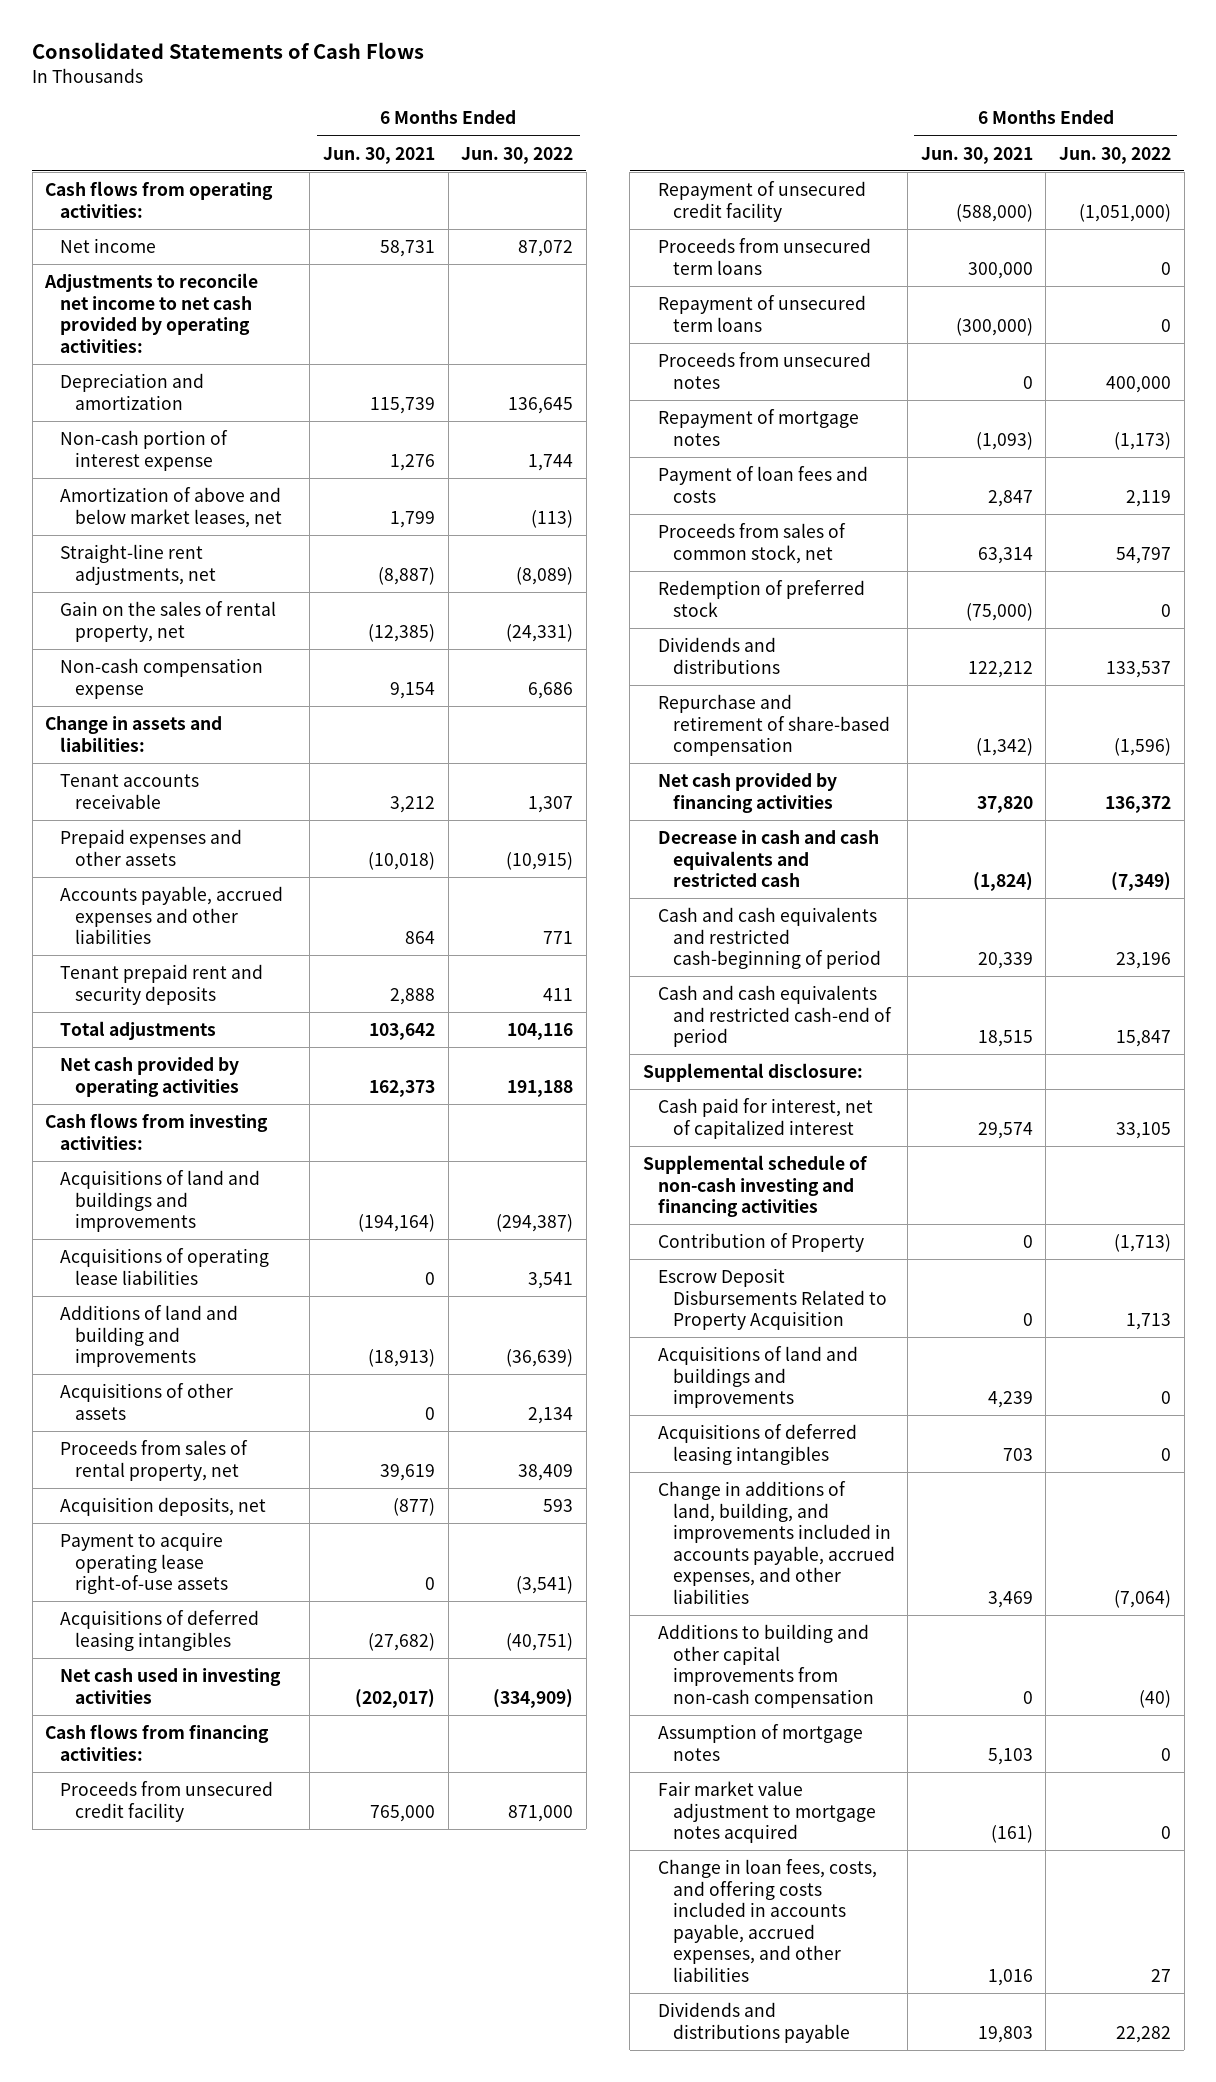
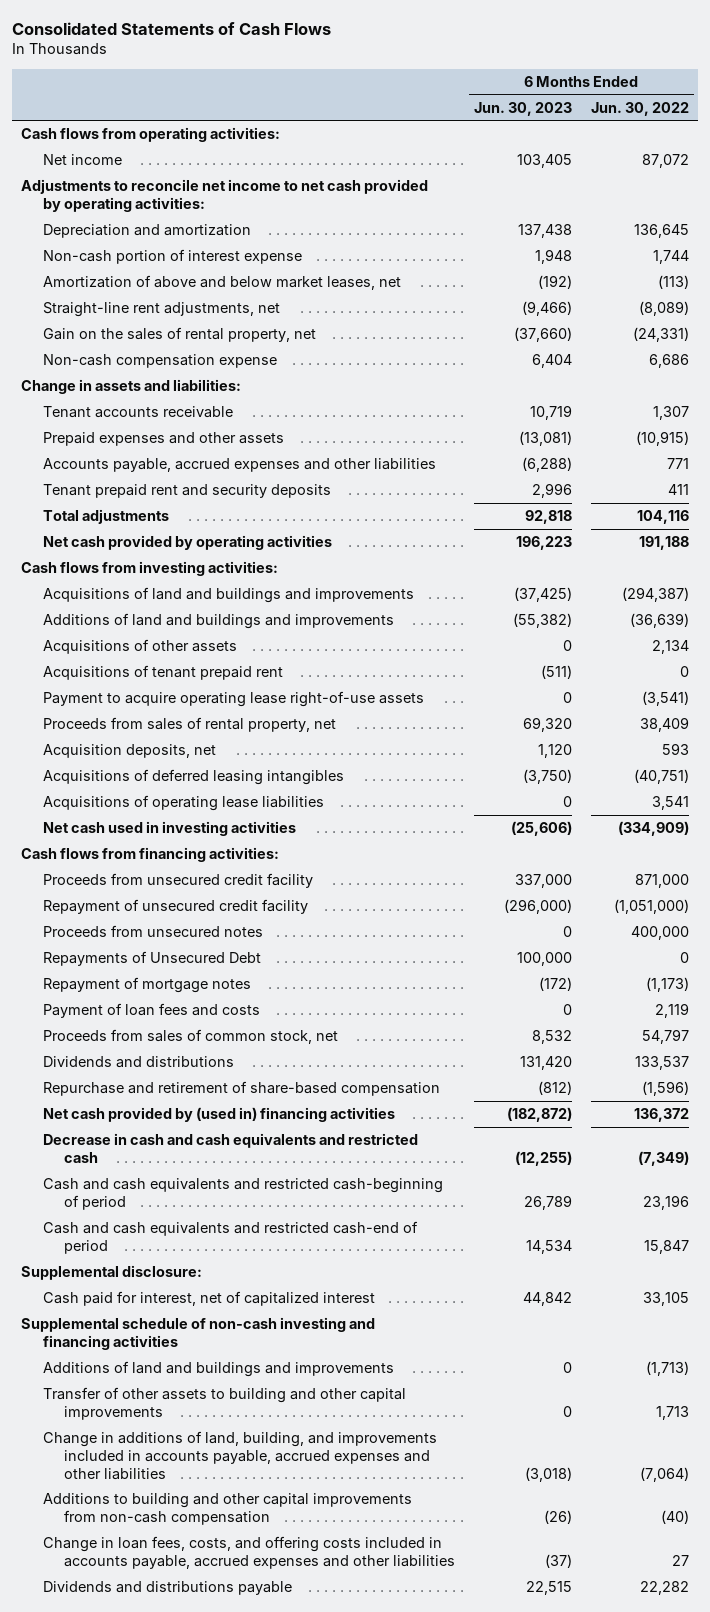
- | 6 Months Ended Jun. 30, 2021 | 6 Months Ended Jun. 30, 2022
+ | 6 Months Ended Jun. 30, 2023 | 6 Months Ended Jun. 30, 2022
- Additions of land and building and improvements | (18,913) | (36,639)
+ Additions of land and buildings and improvements | (55,382) | (36,639)
+ Acquisitions of tenant prepaid rent | (511) | 0
moved up: Payment to acquire operating lease right-of-use assets | 0 | (3,541)
moved down: Acquisitions of operating lease liabilities | 0 | 3,541
- Proceeds from unsecured term loans | 300,000 | 0
- Repayment of unsecured term loans | (300,000) | 0
+ Repayments of Unsecured Debt | 100,000 | 0
- Redemption of preferred stock | (75,000) | 0
- Net cash provided by financing activities | 37,820 | 136,372
+ Net cash provided by (used in) financing activities | (182,872) | 136,372
- Contribution of Property | 0 | (1,713)
- Escrow Deposit Disbursements Related to Property Acquisition | 0 | 1,713
- Acquisitions of land and buildings and improvements | 4,239 | 0
- Acquisitions of deferred leasing intangibles | 703 | 0
- Change in additions of land, building, and improvements included in accounts payable, accrued expenses, and other liabilities | 3,469 | (7,064)
+ Additions of land and buildings and improvements | 0 | (1,713)
+ Transfer of other assets to building and other capital improvements | 0 | 1,713
+ Change in additions of land, building, and improvements included in accounts payable, accrued expenses and other liabilities | (3,018) | (7,064)
- Assumption of mortgage notes | 5,103 | 0
- Fair market value adjustment to mortgage notes acquired | (161) | 0
- Change in loan fees, costs, and offering costs included in accounts payable, accrued expenses, and other liabilities | 1,016 | 27
+ Change in loan fees, costs, and offering costs included in accounts payable, accrued expenses and other liabilities | (37) | 27

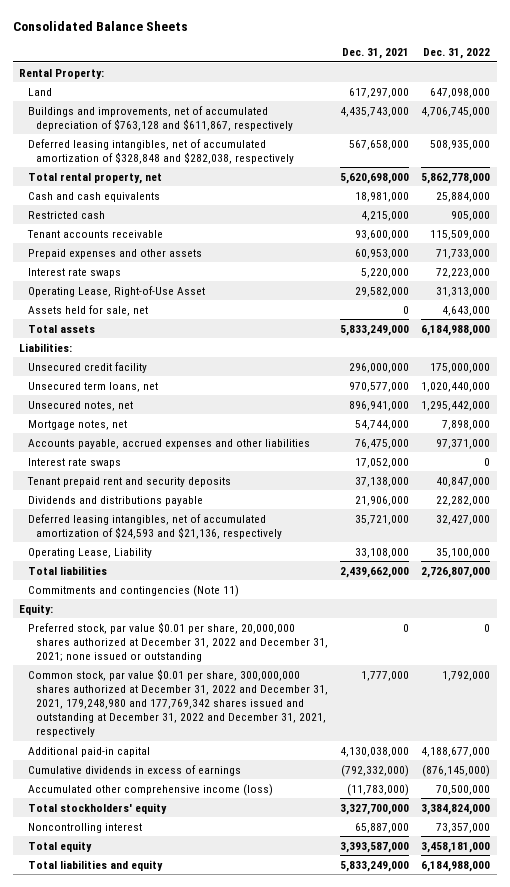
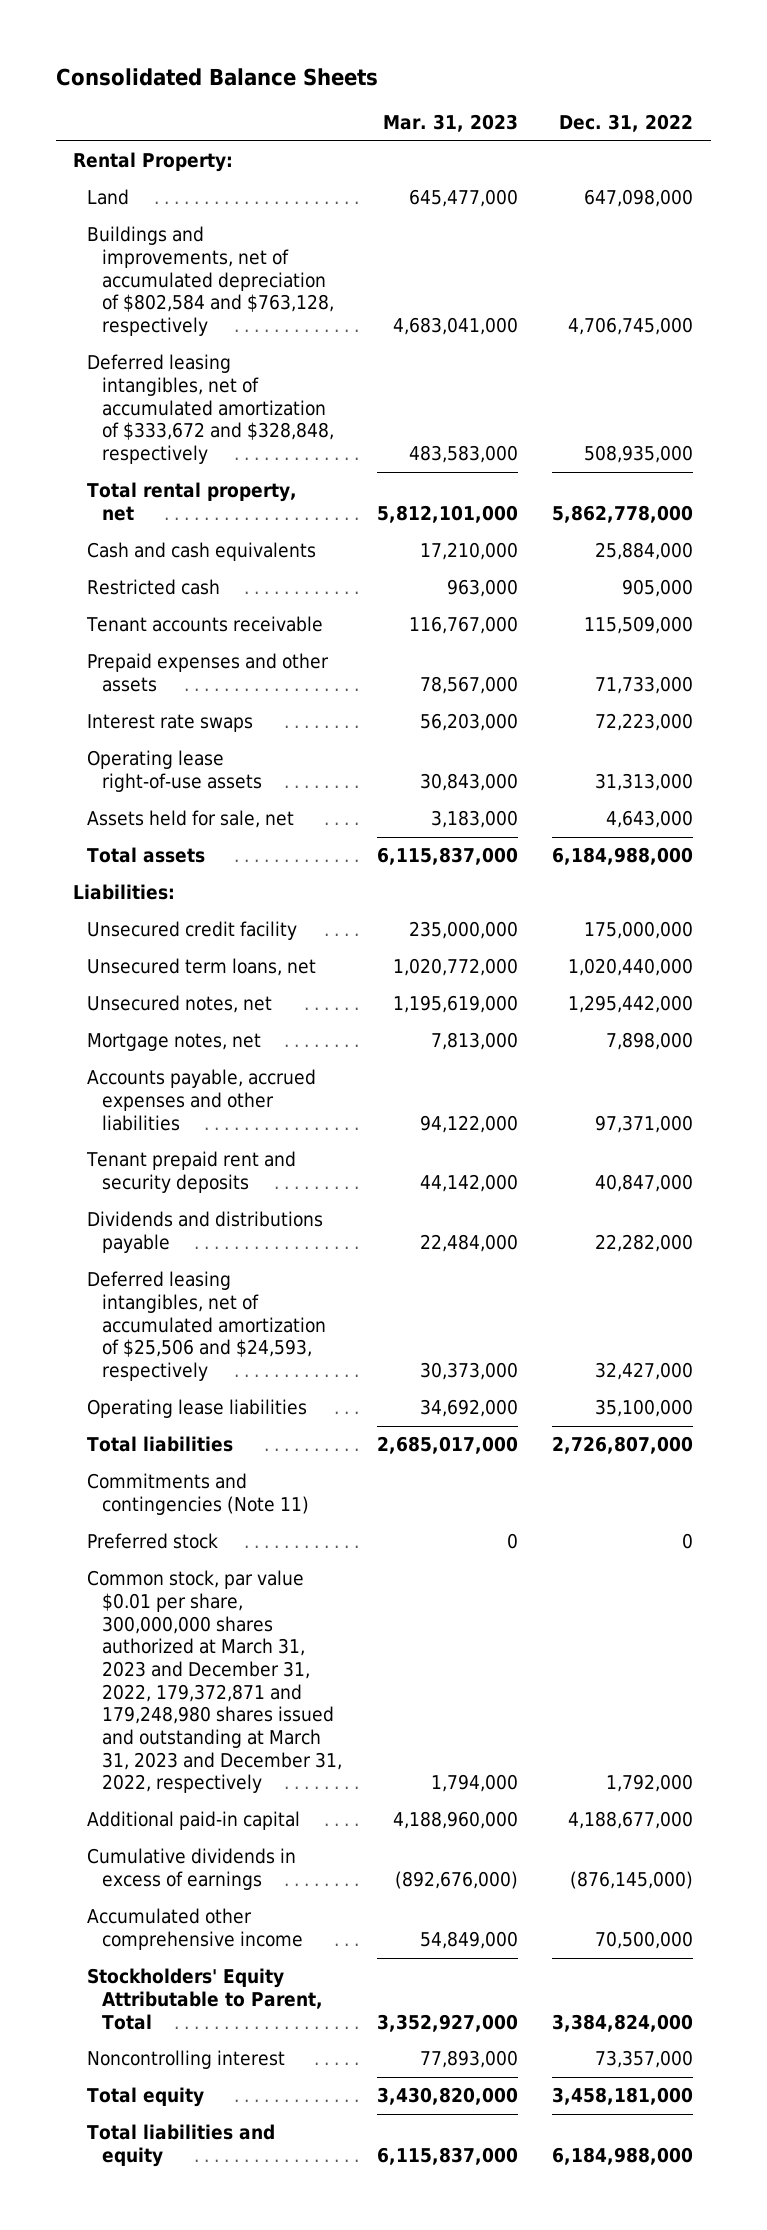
- | Dec. 31, 2021 | Dec. 31, 2022
+ | Mar. 31, 2023 | Dec. 31, 2022
- Buildings and improvements, net of accumulated depreciation of $763,128 and $611,867, respectively | 4,435,743,000 | 4,706,745,000
- Deferred leasing intangibles, net of accumulated amortization of $328,848 and $282,038, respectively | 567,658,000 | 508,935,000
+ Buildings and improvements, net of accumulated depreciation of $802,584 and $763,128, respectively | 4,683,041,000 | 4,706,745,000
+ Deferred leasing intangibles, net of accumulated amortization of $333,672 and $328,848, respectively | 483,583,000 | 508,935,000
- Operating Lease, Right-of-Use Asset | 29,582,000 | 31,313,000
+ Operating lease right-of-use assets | 30,843,000 | 31,313,000
- Interest rate swaps | 17,052,000 | 0
- Deferred leasing intangibles, net of accumulated amortization of $24,593 and $21,136, respectively | 35,721,000 | 32,427,000
- Operating Lease, Liability | 33,108,000 | 35,100,000
+ Deferred leasing intangibles, net of accumulated amortization of $25,506 and $24,593, respectively | 30,373,000 | 32,427,000
+ Operating lease liabilities | 34,692,000 | 35,100,000
- Equity:
- Preferred stock, par value $0.01 per share, 20,000,000 shares authorized at December 31, 2022 and December 31, 2021; none issued or outstanding | 0 | 0
- Common stock, par value $0.01 per share, 300,000,000 shares authorized at December 31, 2022 and December 31, 2021, 179,248,980 and 177,769,342 shares issued and outstanding at December 31, 2022 and December 31, 2021, respectively | 1,777,000 | 1,792,000
+ Preferred stock | 0 | 0
+ Common stock, par value $0.01 per share, 300,000,000 shares authorized at March 31, 2023 and December 31, 2022, 179,372,871 and 179,248,980 shares issued and outstanding at March 31, 2023 and December 31, 2022, respectively | 1,794,000 | 1,792,000
- Accumulated other comprehensive income (loss) | (11,783,000) | 70,500,000
- Total stockholders' equity | 3,327,700,000 | 3,384,824,000
+ Accumulated other comprehensive income | 54,849,000 | 70,500,000
+ Stockholders' Equity Attributable to Parent, Total | 3,352,927,000 | 3,384,824,000

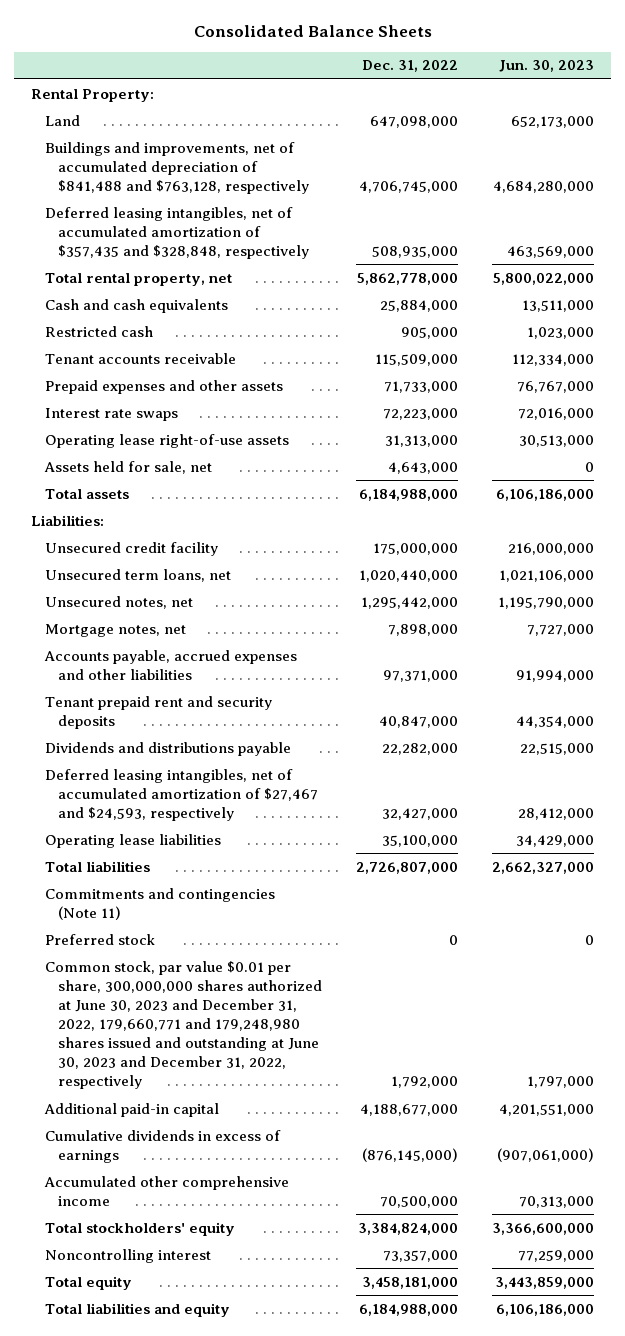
- | Mar. 31, 2023 | Dec. 31, 2022
+ | Dec. 31, 2022 | Jun. 30, 2023
- Buildings and improvements, net of accumulated depreciation of $802,584 and $763,128, respectively | 4,683,041,000 | 4,706,745,000
- Deferred leasing intangibles, net of accumulated amortization of $333,672 and $328,848, respectively | 483,583,000 | 508,935,000
+ Buildings and improvements, net of accumulated depreciation of $841,488 and $763,128, respectively | 4,706,745,000 | 4,684,280,000
+ Deferred leasing intangibles, net of accumulated amortization of $357,435 and $328,848, respectively | 508,935,000 | 463,569,000
- Deferred leasing intangibles, net of accumulated amortization of $25,506 and $24,593, respectively | 30,373,000 | 32,427,000
+ Deferred leasing intangibles, net of accumulated amortization of $27,467 and $24,593, respectively | 32,427,000 | 28,412,000
- Common stock, par value $0.01 per share, 300,000,000 shares authorized at March 31, 2023 and December 31, 2022, 179,372,871 and 179,248,980 shares issued and outstanding at March 31, 2023 and December 31, 2022, respectively | 1,794,000 | 1,792,000
+ Common stock, par value $0.01 per share, 300,000,000 shares authorized at June 30, 2023 and December 31, 2022, 179,660,771 and 179,248,980 shares issued and outstanding at June 30, 2023 and December 31, 2022, respectively | 1,792,000 | 1,797,000
- Stockholders' Equity Attributable to Parent, Total | 3,352,927,000 | 3,384,824,000
+ Total stockholders' equity | 3,384,824,000 | 3,366,600,000

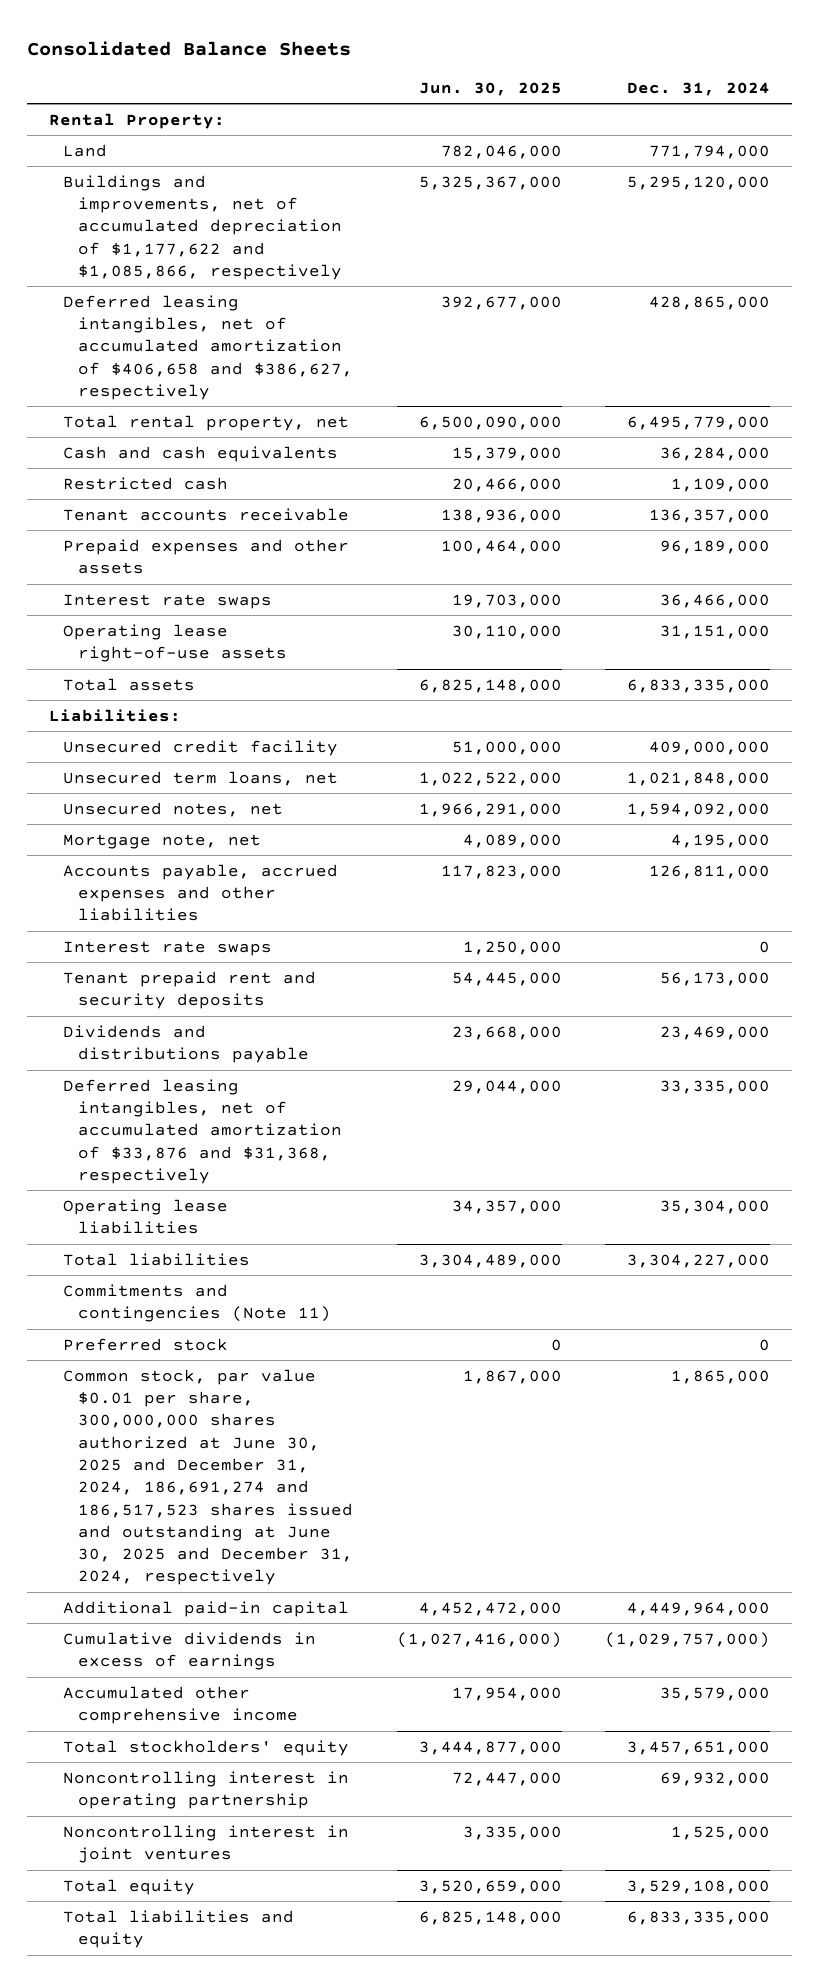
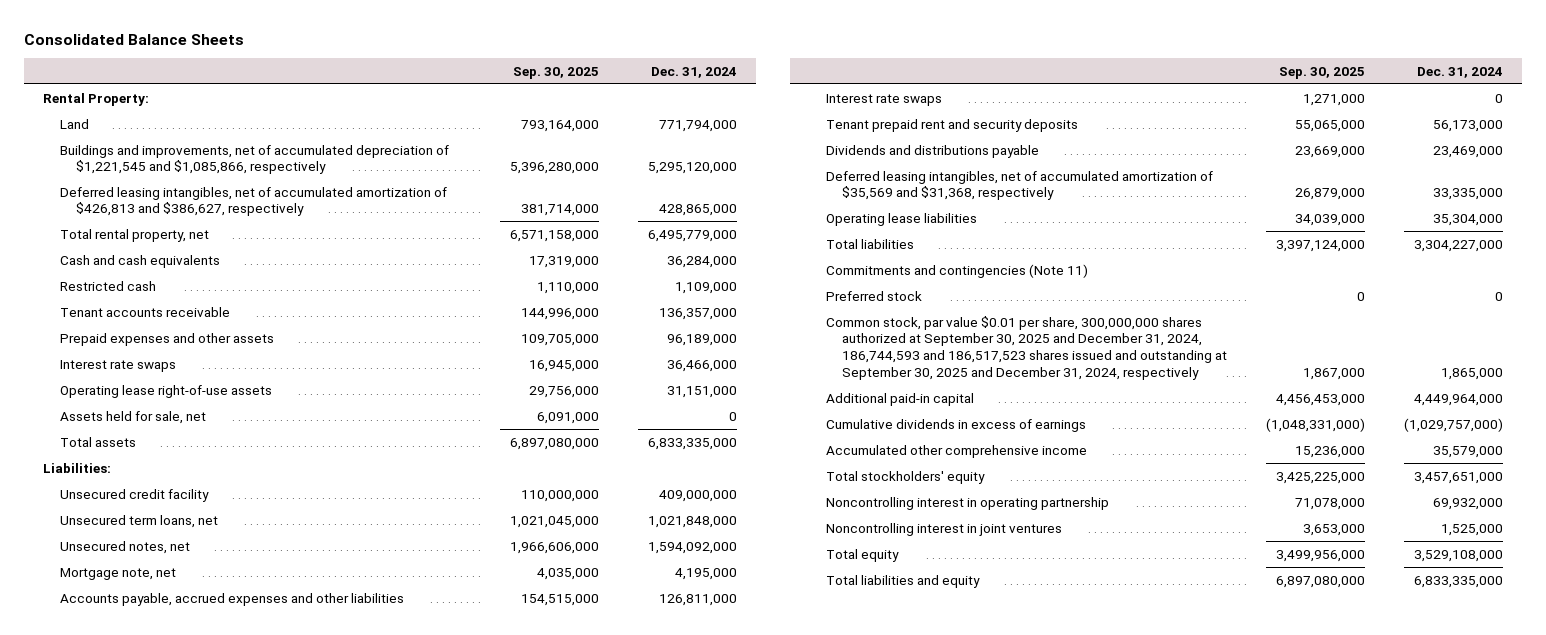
- | Jun. 30, 2025 | Dec. 31, 2024
+ | Sep. 30, 2025 | Dec. 31, 2024
- Buildings and improvements, net of accumulated depreciation of $1,177,622 and $1,085,866, respectively | 5,325,367,000 | 5,295,120,000
- Deferred leasing intangibles, net of accumulated amortization of $406,658 and $386,627, respectively | 392,677,000 | 428,865,000
+ Buildings and improvements, net of accumulated depreciation of $1,221,545 and $1,085,866, respectively | 5,396,280,000 | 5,295,120,000
+ Deferred leasing intangibles, net of accumulated amortization of $426,813 and $386,627, respectively | 381,714,000 | 428,865,000
+ Assets held for sale, net | 6,091,000 | 0
- Deferred leasing intangibles, net of accumulated amortization of $33,876 and $31,368, respectively | 29,044,000 | 33,335,000
+ Deferred leasing intangibles, net of accumulated amortization of $35,569 and $31,368, respectively | 26,879,000 | 33,335,000
- Common stock, par value $0.01 per share, 300,000,000 shares authorized at June 30, 2025 and December 31, 2024, 186,691,274 and 186,517,523 shares issued and outstanding at June 30, 2025 and December 31, 2024, respectively | 1,867,000 | 1,865,000
+ Common stock, par value $0.01 per share, 300,000,000 shares authorized at September 30, 2025 and December 31, 2024, 186,744,593 and 186,517,523 shares issued and outstanding at September 30, 2025 and December 31, 2024, respectively | 1,867,000 | 1,865,000

